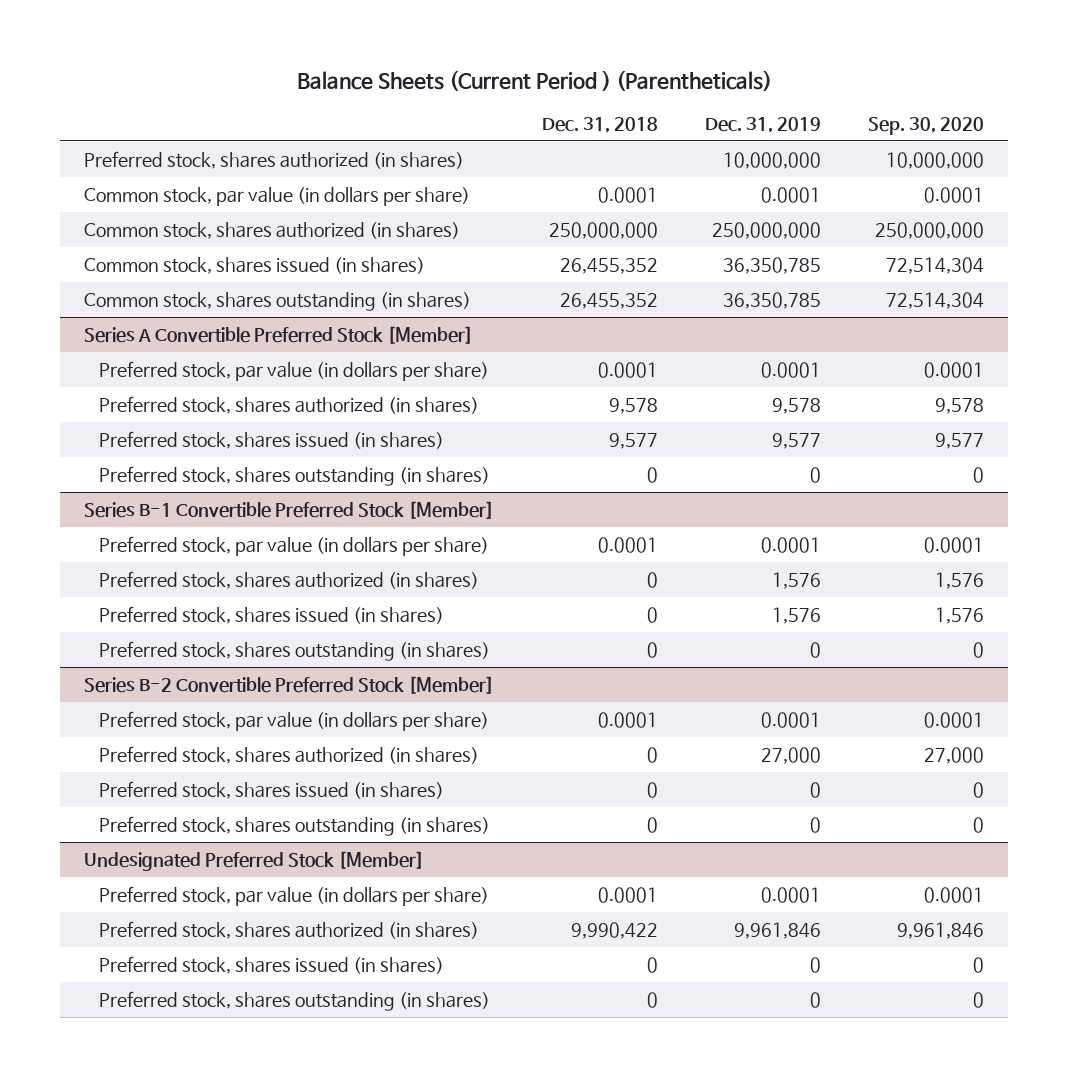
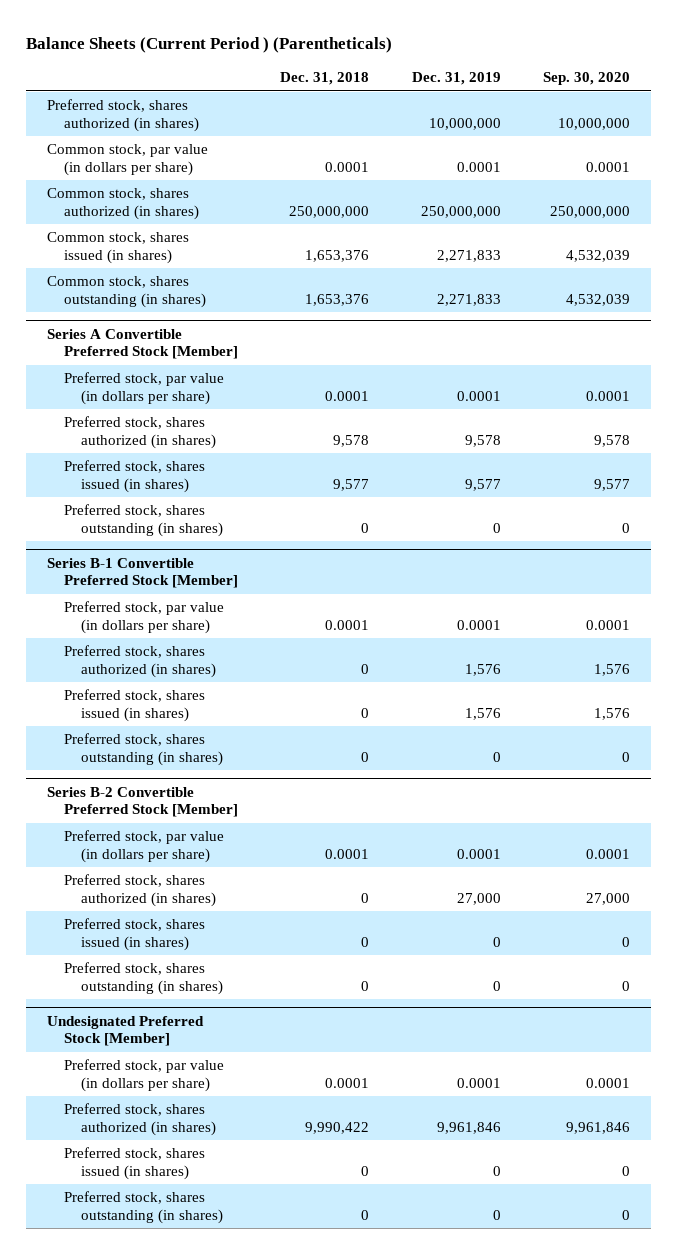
- Common stock, shares issued (in shares) | 26,455,352 | 36,350,785 | 72,514,304
- Common stock, shares outstanding (in shares) | 26,455,352 | 36,350,785 | 72,514,304
+ Common stock, shares issued (in shares) | 1,653,376 | 2,271,833 | 4,532,039
+ Common stock, shares outstanding (in shares) | 1,653,376 | 2,271,833 | 4,532,039

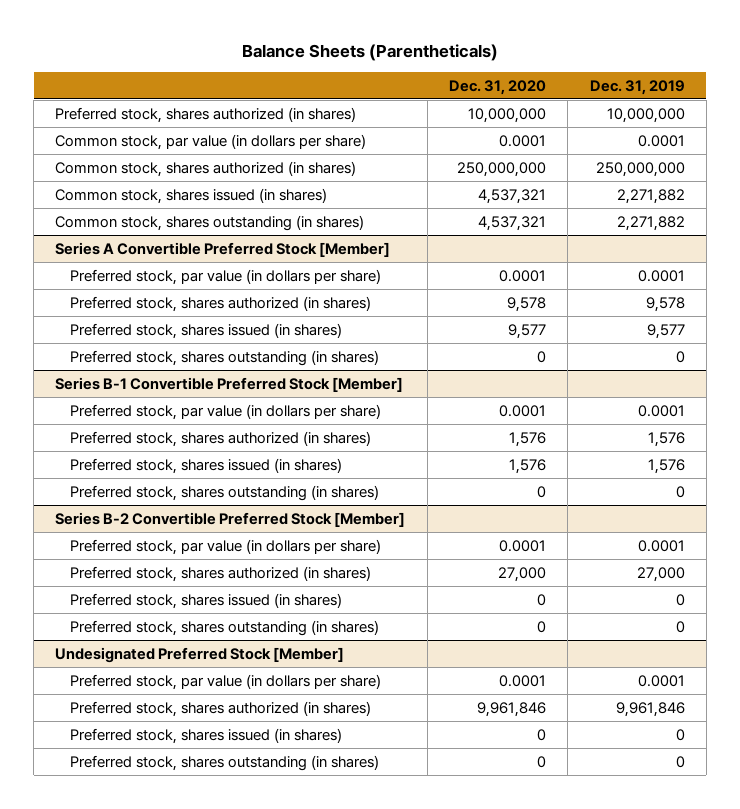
- Balance Sheets (Current Period ) (Parentheticals)
+ Balance Sheets (Parentheticals)
- | Dec. 31, 2018 | Dec. 31, 2019 | Sep. 30, 2020
+ | Dec. 31, 2020 | Dec. 31, 2019
- Common stock, shares issued (in shares) | 1,653,376 | 2,271,833 | 4,532,039
- Common stock, shares outstanding (in shares) | 1,653,376 | 2,271,833 | 4,532,039
+ Common stock, shares issued (in shares) | 4,537,321 | 2,271,882
+ Common stock, shares outstanding (in shares) | 4,537,321 | 2,271,882

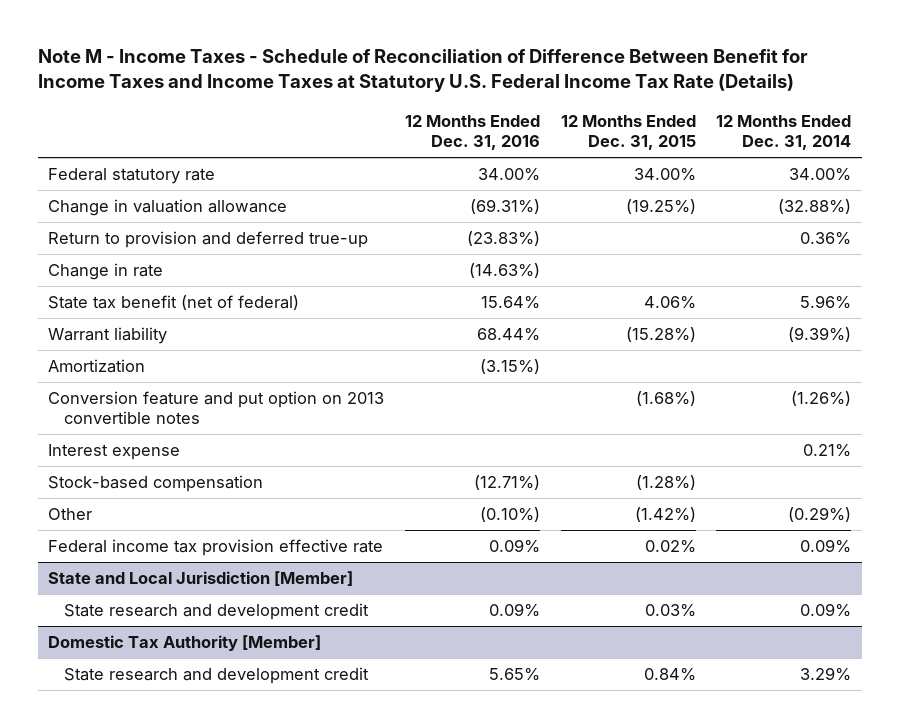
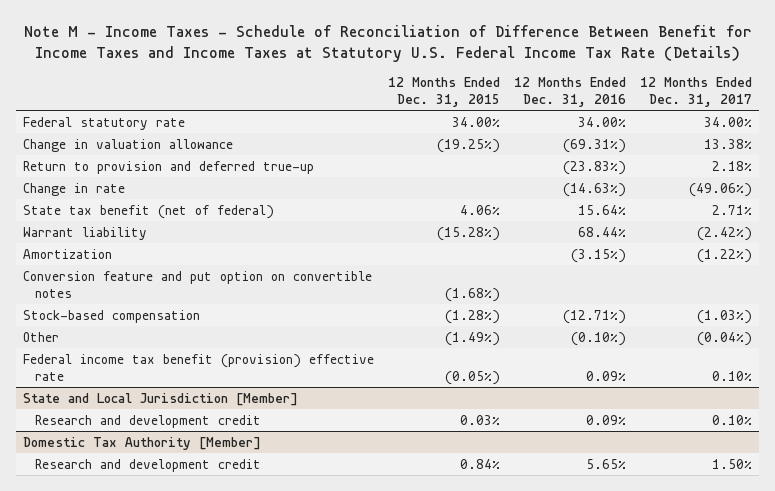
- | 12 Months Ended Dec. 31, 2016 | 12 Months Ended Dec. 31, 2015 | 12 Months Ended Dec. 31, 2014
+ | 12 Months Ended Dec. 31, 2015 | 12 Months Ended Dec. 31, 2016 | 12 Months Ended Dec. 31, 2017
- Conversion feature and put option on 2013 convertible notes | | (1.68%) | (1.26%)
- Interest expense | | | 0.21%
+ Conversion feature and put option on convertible notes | (1.68%) | |
- Other | (0.10%) | (1.42%) | (0.29%)
- Federal income tax provision effective rate | 0.09% | 0.02% | 0.09%
+ Other | (1.49%) | (0.10%) | (0.04%)
+ Federal income tax benefit (provision) effective rate | (0.05%) | 0.09% | 0.10%
@ State and Local Jurisdiction [Member]
- State research and development credit | 0.09% | 0.03% | 0.09%
+ Research and development credit | 0.03% | 0.09% | 0.10%
@ Domestic Tax Authority [Member]
- State research and development credit | 5.65% | 0.84% | 3.29%
+ Research and development credit | 0.84% | 5.65% | 1.50%

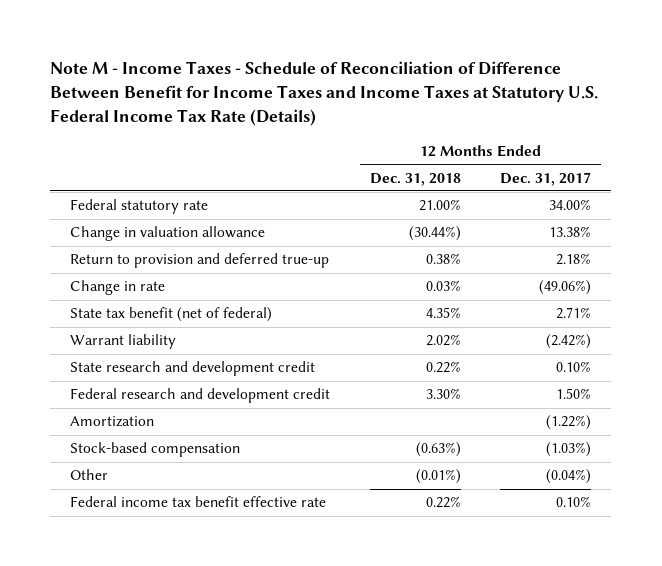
- | 12 Months Ended Dec. 31, 2015 | 12 Months Ended Dec. 31, 2016 | 12 Months Ended Dec. 31, 2017
+ | 12 Months Ended Dec. 31, 2018 | 12 Months Ended Dec. 31, 2017
+ State research and development credit | 0.22% | 0.10%
+ Federal research and development credit | 3.30% | 1.50%
- Conversion feature and put option on convertible notes | (1.68%) | |
- Federal income tax benefit (provision) effective rate | (0.05%) | 0.09% | 0.10%
- State and Local Jurisdiction [Member]
- Research and development credit | 0.03% | 0.09% | 0.10%
- Domestic Tax Authority [Member]
- Research and development credit | 0.84% | 5.65% | 1.50%
+ Federal income tax benefit effective rate | 0.22% | 0.10%

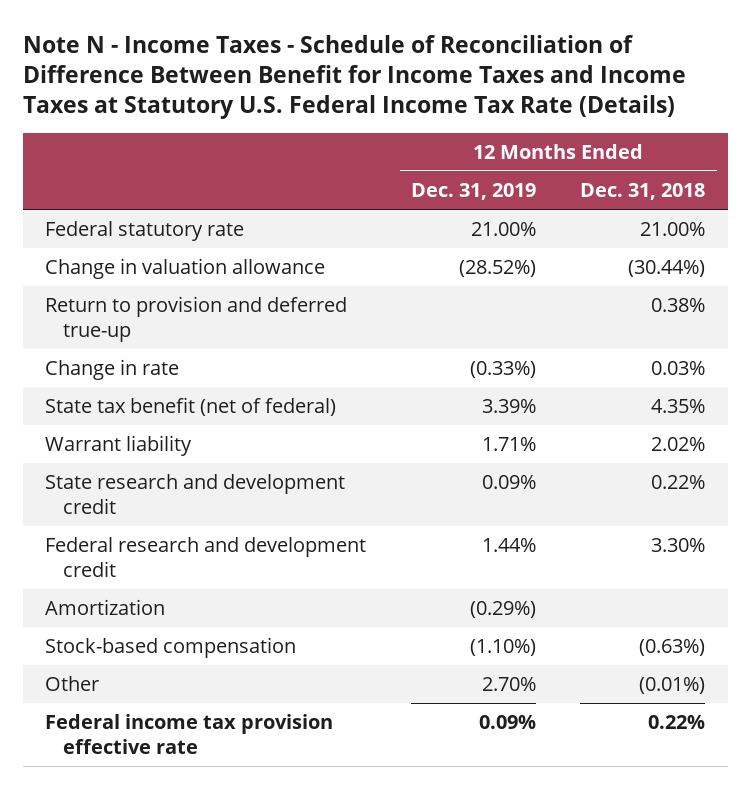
- Note M - Income Taxes - Schedule of Reconciliation of Difference Between Benefit for Income Taxes and Income Taxes at Statutory U.S. Federal Income Tax Rate (Details)
+ Note N - Income Taxes - Schedule of Reconciliation of Difference Between Benefit for Income Taxes and Income Taxes at Statutory U.S. Federal Income Tax Rate (Details)
- | 12 Months Ended Dec. 31, 2018 | 12 Months Ended Dec. 31, 2017
+ | 12 Months Ended Dec. 31, 2019 | 12 Months Ended Dec. 31, 2018
- Federal income tax benefit effective rate | 0.22% | 0.10%
+ Federal income tax provision effective rate | 0.09% | 0.22%

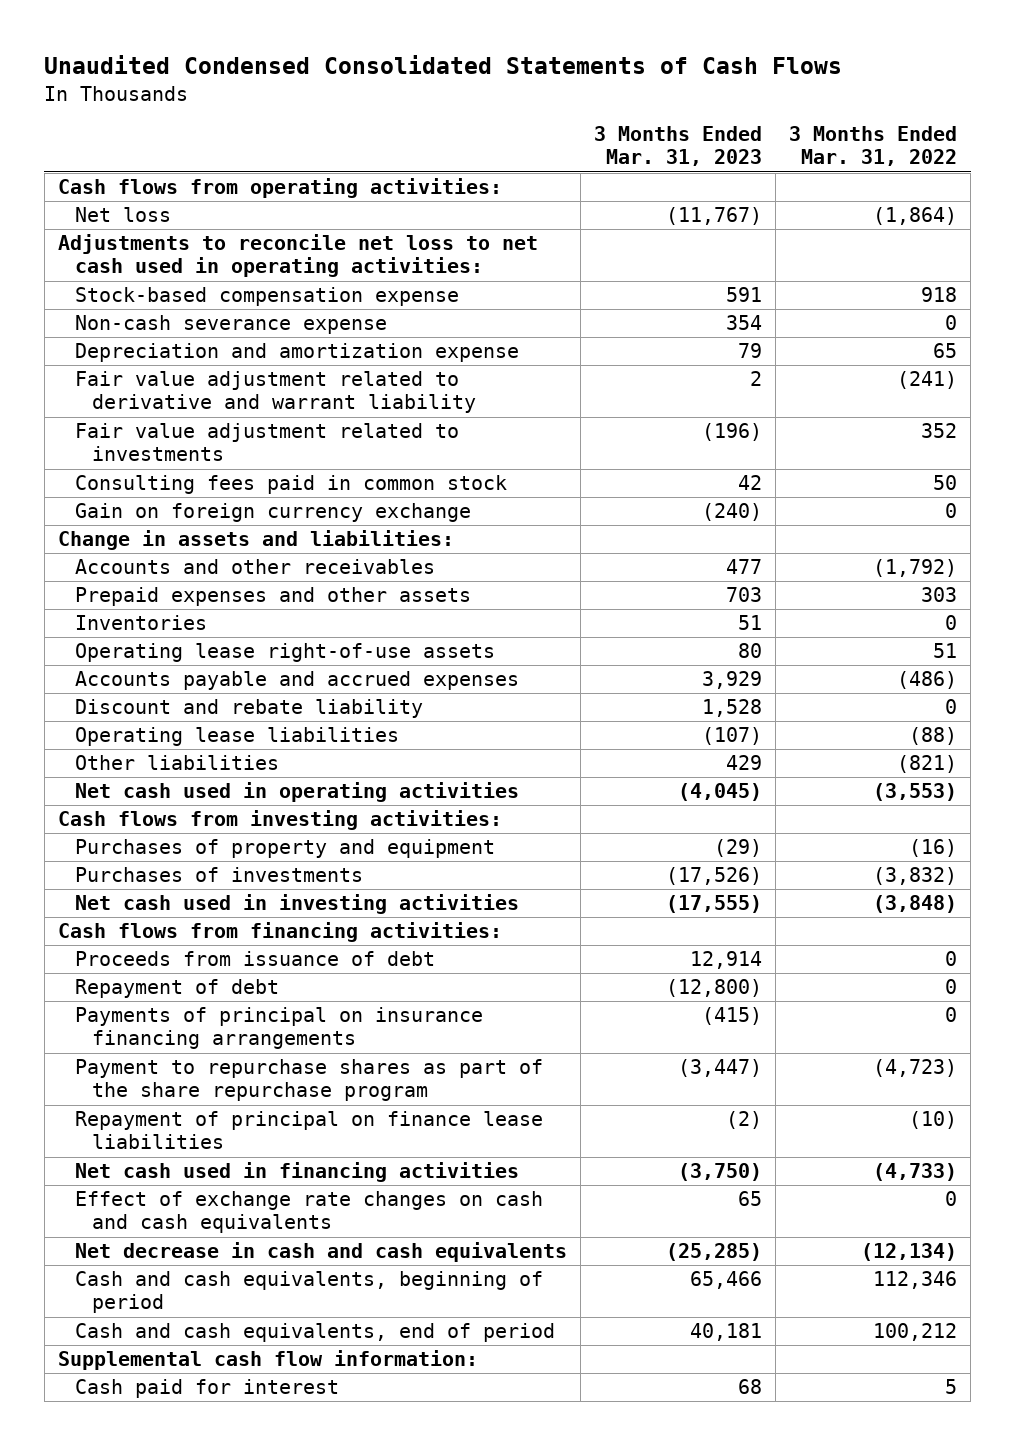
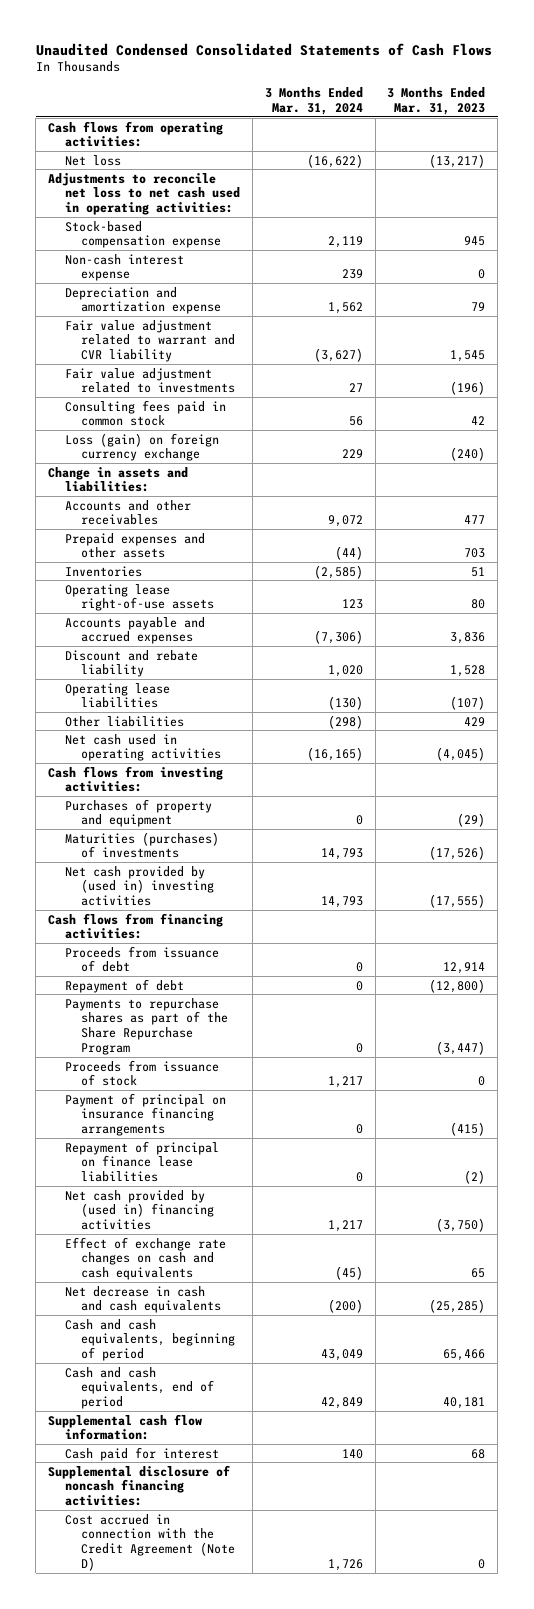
- | 3 Months Ended Mar. 31, 2023 | 3 Months Ended Mar. 31, 2022
+ | 3 Months Ended Mar. 31, 2024 | 3 Months Ended Mar. 31, 2023
- Net loss | (11,767) | (1,864)
+ Net loss | (16,622) | (13,217)
- Stock-based compensation expense | 591 | 918
- Non-cash severance expense | 354 | 0
+ Stock-based compensation expense | 2,119 | 945
+ Non-cash interest expense | 239 | 0
- Fair value adjustment related to derivative and warrant liability | 2 | (241)
+ Fair value adjustment related to warrant and CVR liability | (3,627) | 1,545
- Gain on foreign currency exchange | (240) | 0
+ Loss (gain) on foreign currency exchange | 229 | (240)
- Accounts payable and accrued expenses | 3,929 | (486)
+ Accounts payable and accrued expenses | (7,306) | 3,836
- Purchases of investments | (17,526) | (3,832)
- Net cash used in investing activities | (17,555) | (3,848)
+ Maturities (purchases) of investments | 14,793 | (17,526)
+ Net cash provided by (used in) investing activities | 14,793 | (17,555)
- Payments of principal on insurance financing arrangements | (415) | 0
- Payment to repurchase shares as part of the share repurchase program | (3,447) | (4,723)
+ Payments to repurchase shares as part of the Share Repurchase Program | 0 | (3,447)
+ Proceeds from issuance of stock | 1,217 | 0
+ Payment of principal on insurance financing arrangements | 0 | (415)
- Net cash used in financing activities | (3,750) | (4,733)
+ Net cash provided by (used in) financing activities | 1,217 | (3,750)
+ Supplemental disclosure of noncash financing activities:
+ Cost accrued in connection with the Credit Agreement (Note D) | 1,726 | 0

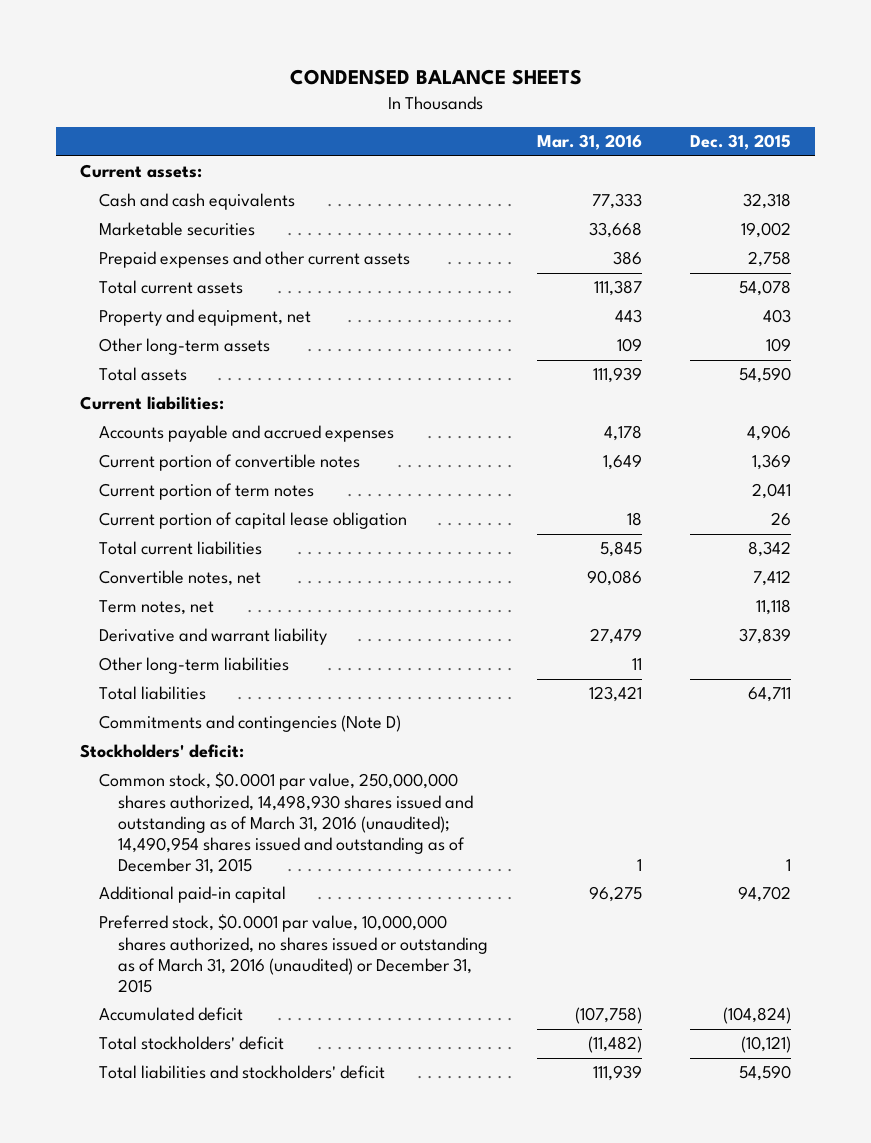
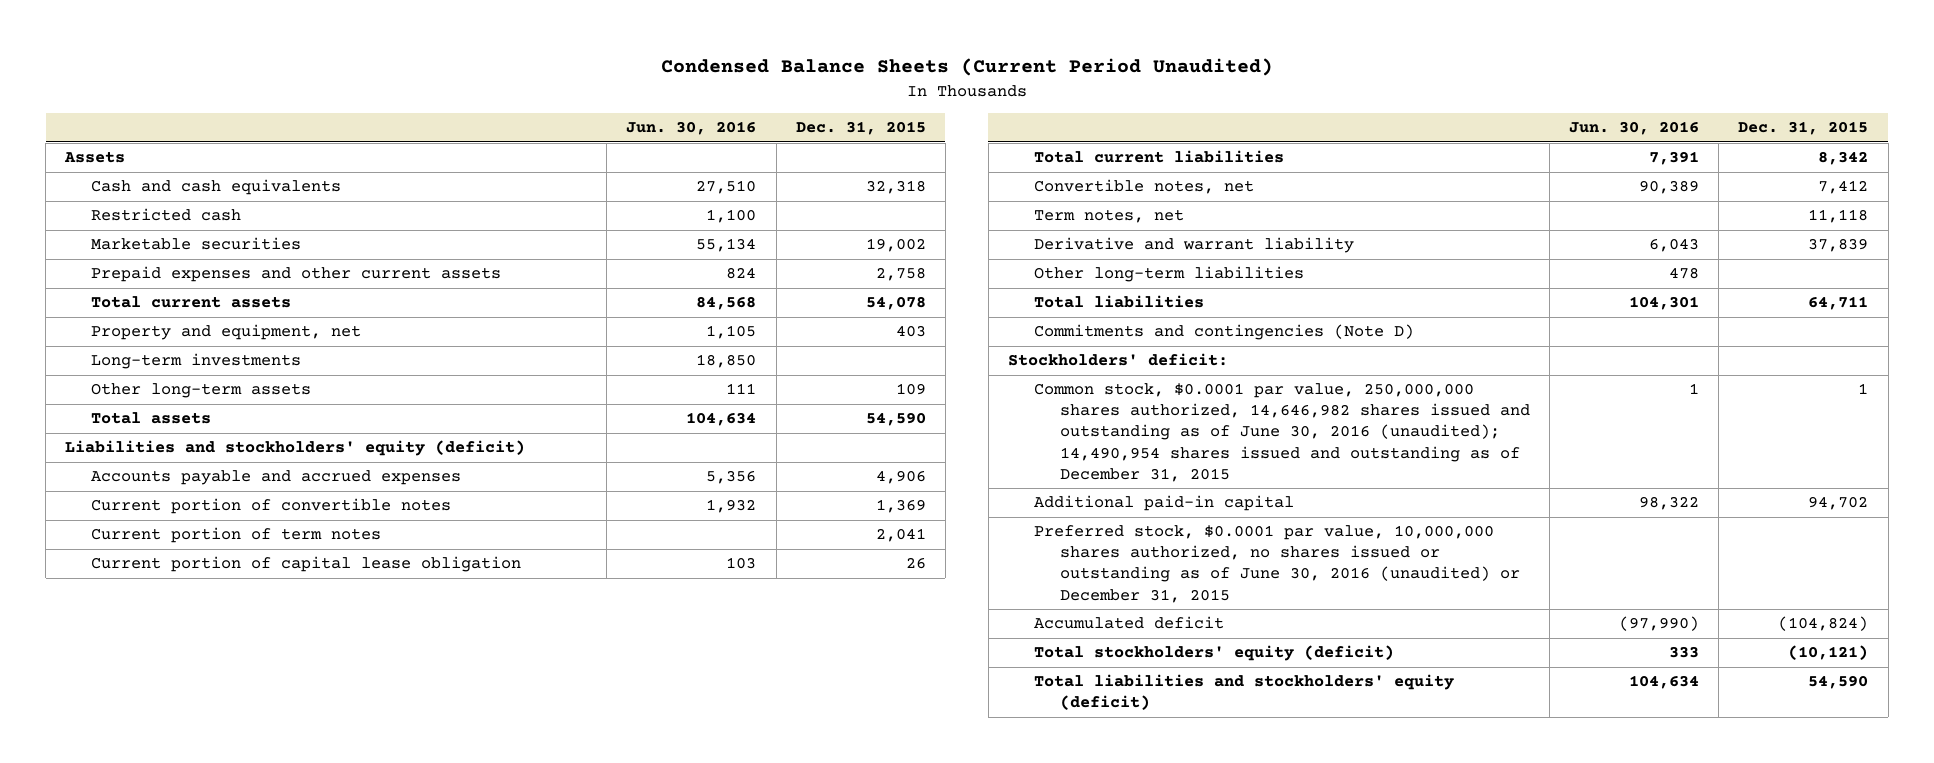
- CONDENSED BALANCE SHEETS
+ Condensed Balance Sheets (Current Period Unaudited)
- | Mar. 31, 2016 | Dec. 31, 2015
+ | Jun. 30, 2016 | Dec. 31, 2015
- Current assets:
+ Assets
+ Restricted cash | 1,100 |
+ Long-term investments | 18,850 |
- Current liabilities:
+ Liabilities and stockholders' equity (deficit)
- Common stock, $0.0001 par value, 250,000,000 shares authorized, 14,498,930 shares issued and outstanding as of March 31, 2016 (unaudited); 14,490,954 shares issued and outstanding as of December 31, 2015 | 1 | 1
+ Common stock, $0.0001 par value, 250,000,000 shares authorized, 14,646,982 shares issued and outstanding as of June 30, 2016 (unaudited); 14,490,954 shares issued and outstanding as of December 31, 2015 | 1 | 1
- Preferred stock, $0.0001 par value, 10,000,000 shares authorized, no shares issued or outstanding as of March 31, 2016 (unaudited) or December 31, 2015
+ Preferred stock, $0.0001 par value, 10,000,000 shares authorized, no shares issued or outstanding as of June 30, 2016 (unaudited) or December 31, 2015
- Total stockholders' deficit | (11,482) | (10,121)
- Total liabilities and stockholders' deficit | 111,939 | 54,590
+ Total stockholders' equity (deficit) | 333 | (10,121)
+ Total liabilities and stockholders' equity (deficit) | 104,634 | 54,590

